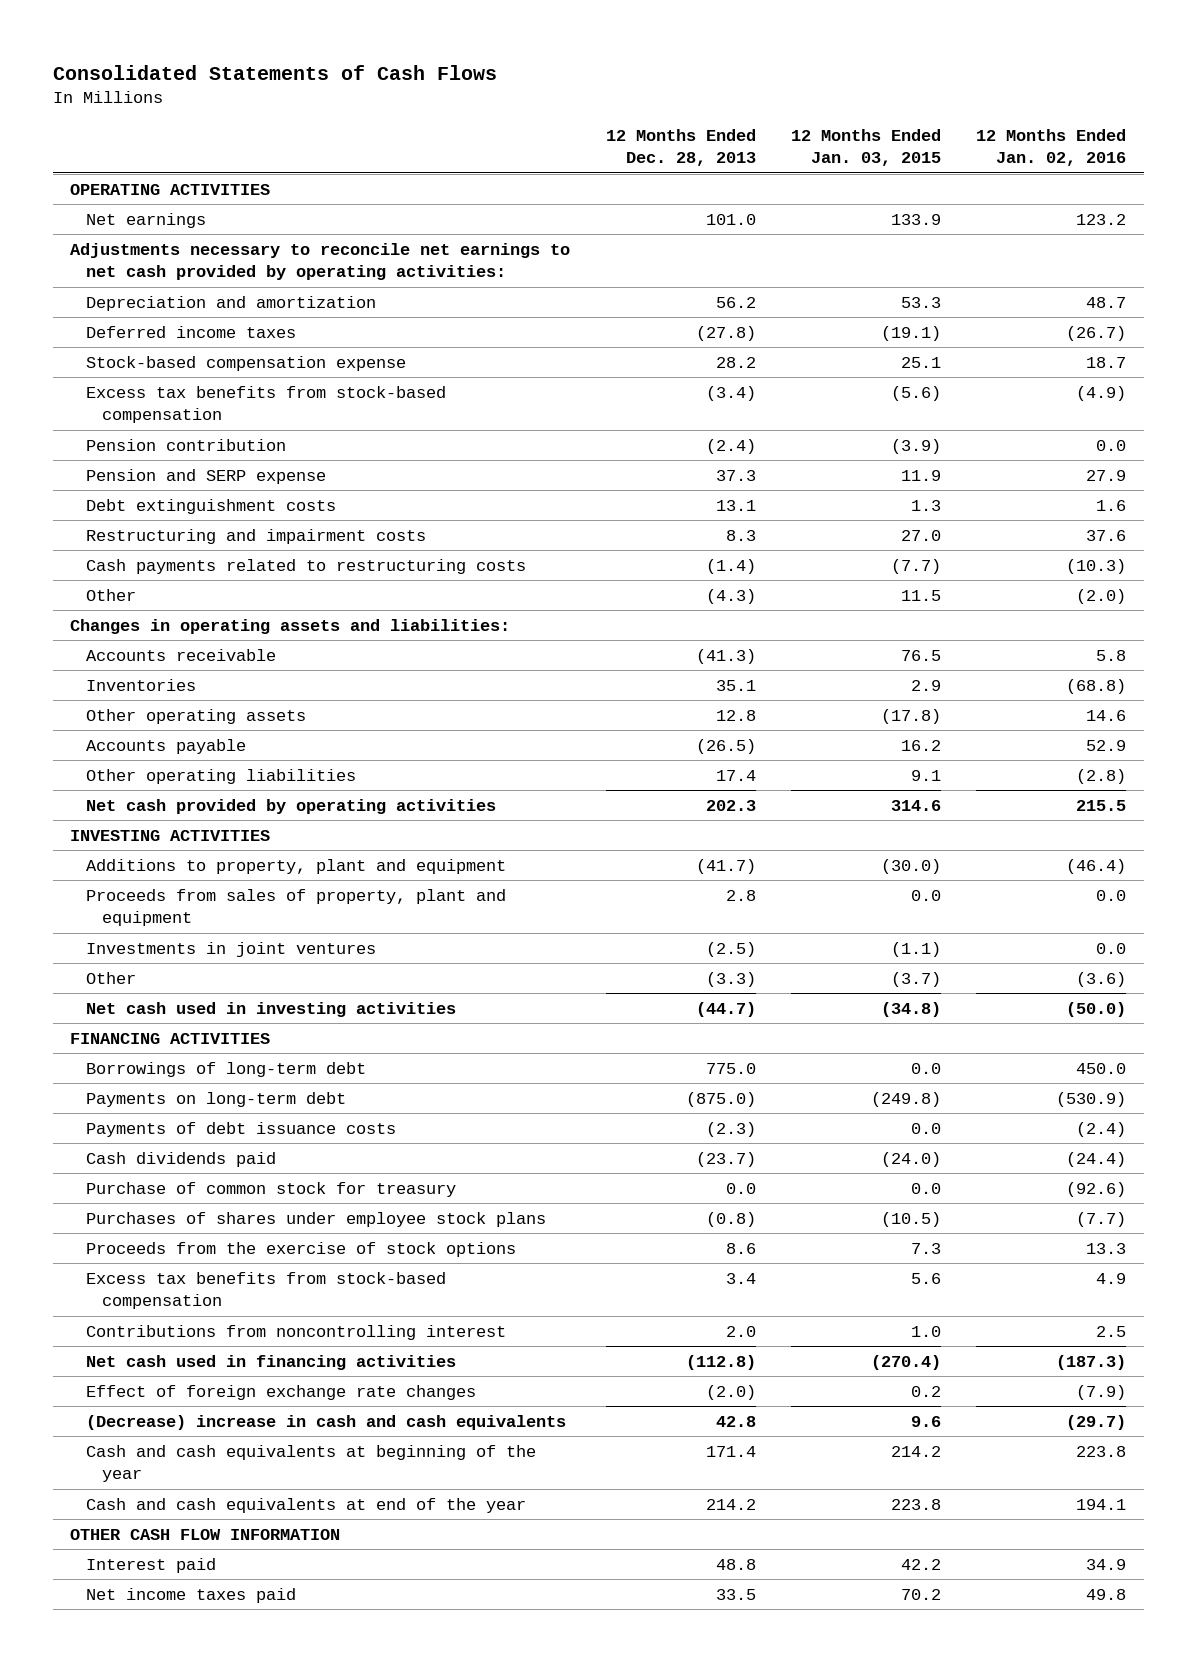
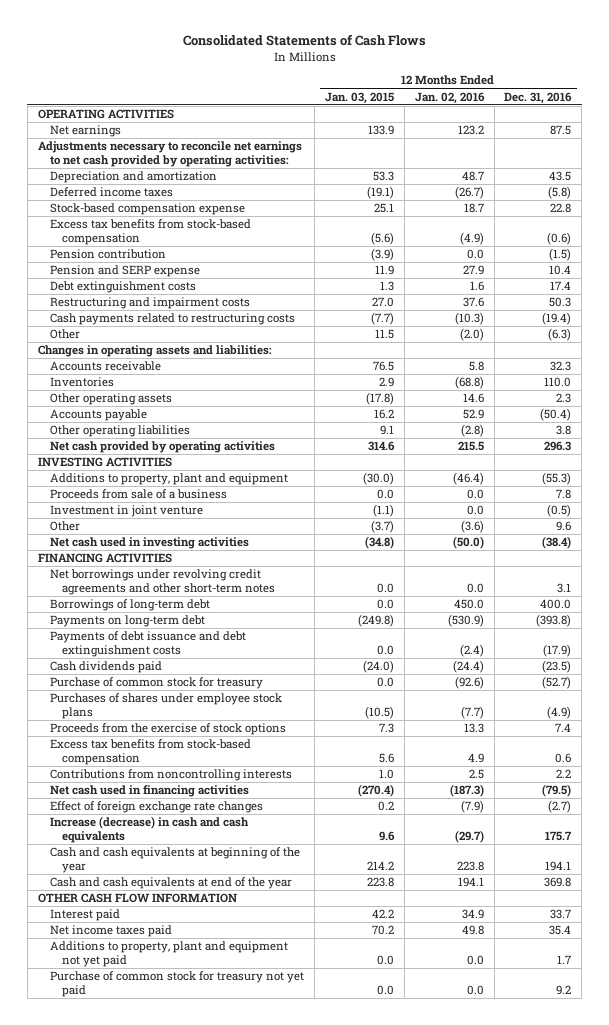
- | 12 Months Ended Dec. 28, 2013 | 12 Months Ended Jan. 03, 2015 | 12 Months Ended Jan. 02, 2016
+ | 12 Months Ended Jan. 03, 2015 | 12 Months Ended Jan. 02, 2016 | 12 Months Ended Dec. 31, 2016
- Proceeds from sales of property, plant and equipment | 2.8 | 0.0 | 0.0
- Investments in joint ventures | (2.5) | (1.1) | 0.0
+ Proceeds from sale of a business | 0.0 | 0.0 | 7.8
+ Investment in joint venture | (1.1) | 0.0 | (0.5)
+ Net borrowings under revolving credit agreements and other short-term notes | 0.0 | 0.0 | 3.1
- Payments of debt issuance costs | (2.3) | 0.0 | (2.4)
+ Payments of debt issuance and debt extinguishment costs | 0.0 | (2.4) | (17.9)
- Contributions from noncontrolling interest | 2.0 | 1.0 | 2.5
+ Contributions from noncontrolling interests | 1.0 | 2.5 | 2.2
- (Decrease) increase in cash and cash equivalents | 42.8 | 9.6 | (29.7)
+ Increase (decrease) in cash and cash equivalents | 9.6 | (29.7) | 175.7
+ Additions to property, plant and equipment not yet paid | 0.0 | 0.0 | 1.7
+ Purchase of common stock for treasury not yet paid | 0.0 | 0.0 | 9.2

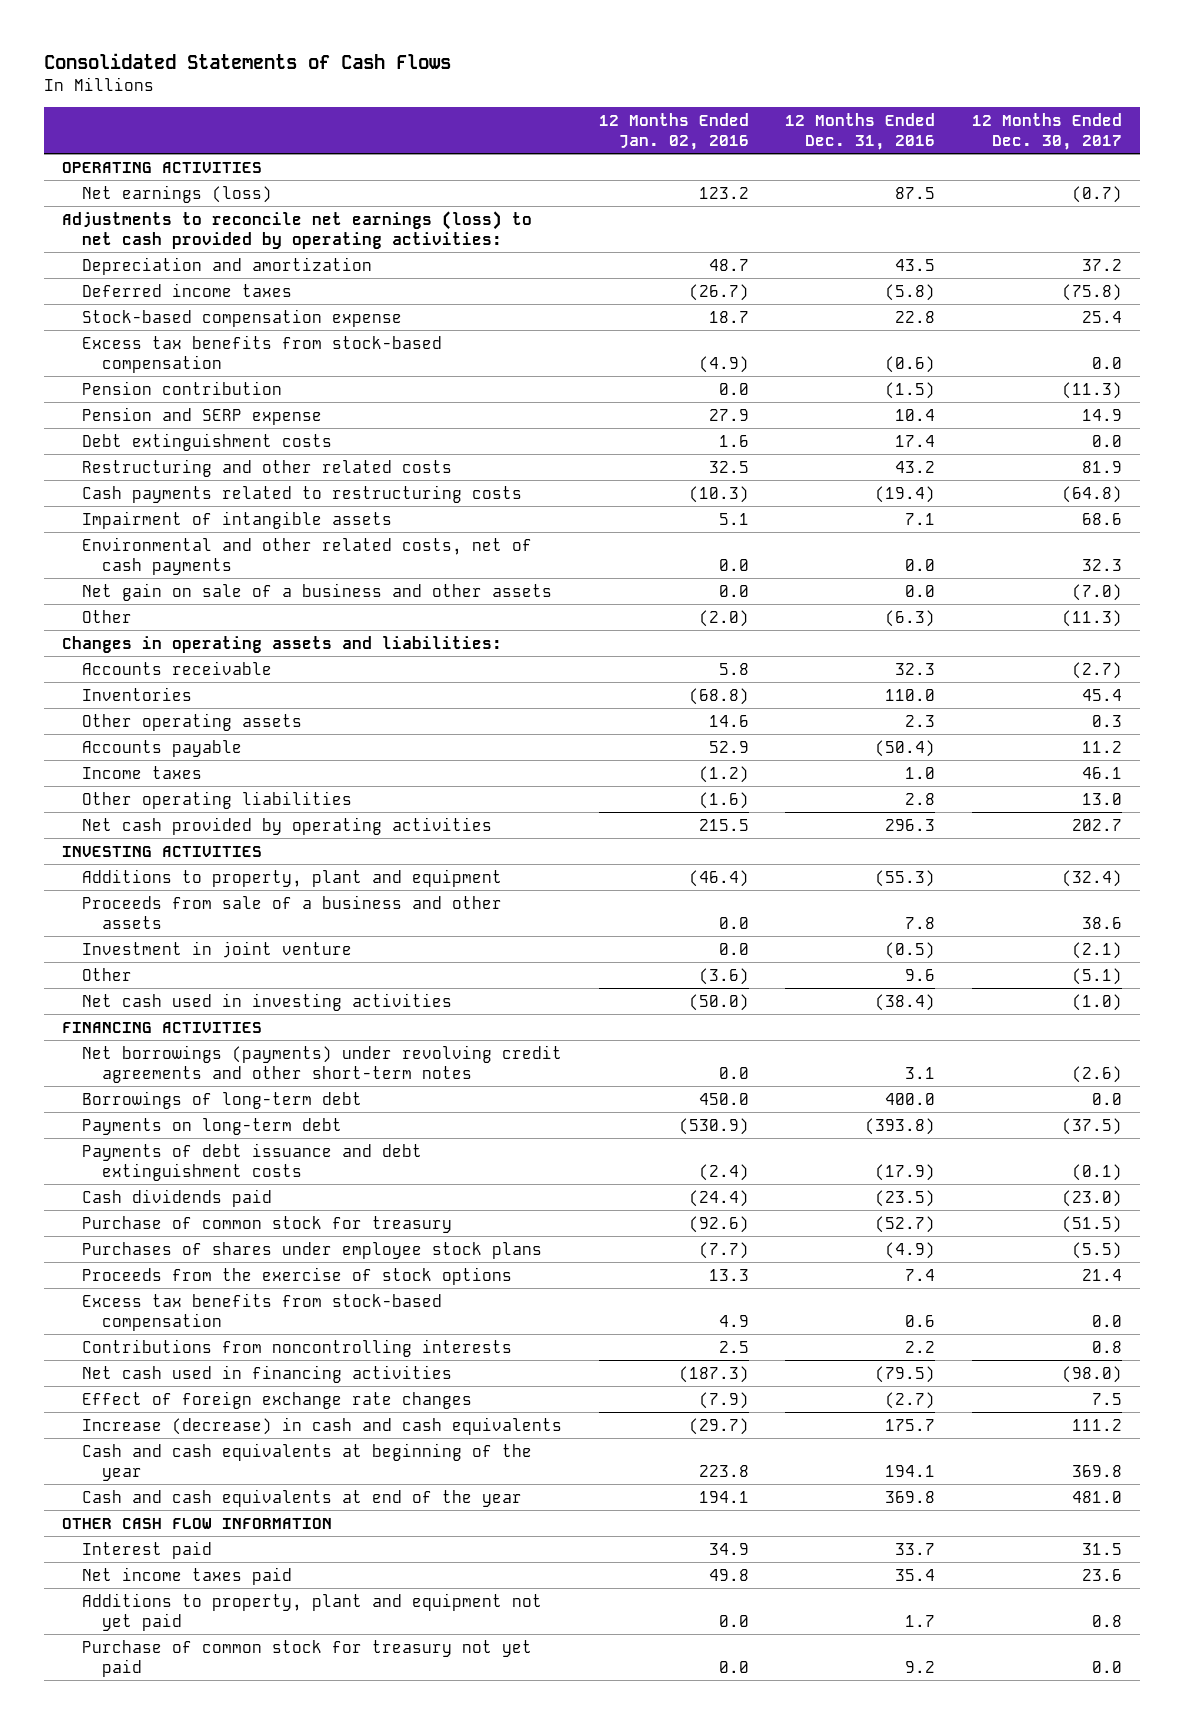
- | 12 Months Ended Jan. 03, 2015 | 12 Months Ended Jan. 02, 2016 | 12 Months Ended Dec. 31, 2016
+ | 12 Months Ended Jan. 02, 2016 | 12 Months Ended Dec. 31, 2016 | 12 Months Ended Dec. 30, 2017
- Net earnings | 133.9 | 123.2 | 87.5
- Adjustments necessary to reconcile net earnings to net cash provided by operating activities:
+ Net earnings (loss) | 123.2 | 87.5 | (0.7)
+ Adjustments to reconcile net earnings (loss) to net cash provided by operating activities:
- Restructuring and impairment costs | 27.0 | 37.6 | 50.3
+ Restructuring and other related costs | 32.5 | 43.2 | 81.9
+ Impairment of intangible assets | 5.1 | 7.1 | 68.6
+ Environmental and other related costs, net of cash payments | 0.0 | 0.0 | 32.3
+ Net gain on sale of a business and other assets | 0.0 | 0.0 | (7.0)
- Other operating liabilities | 9.1 | (2.8) | 3.8
+ Income taxes | (1.2) | 1.0 | 46.1
+ Other operating liabilities | (1.6) | 2.8 | 13.0
- Proceeds from sale of a business | 0.0 | 0.0 | 7.8
+ Proceeds from sale of a business and other assets | 0.0 | 7.8 | 38.6
- Net borrowings under revolving credit agreements and other short-term notes | 0.0 | 0.0 | 3.1
+ Net borrowings (payments) under revolving credit agreements and other short-term notes | 0.0 | 3.1 | (2.6)

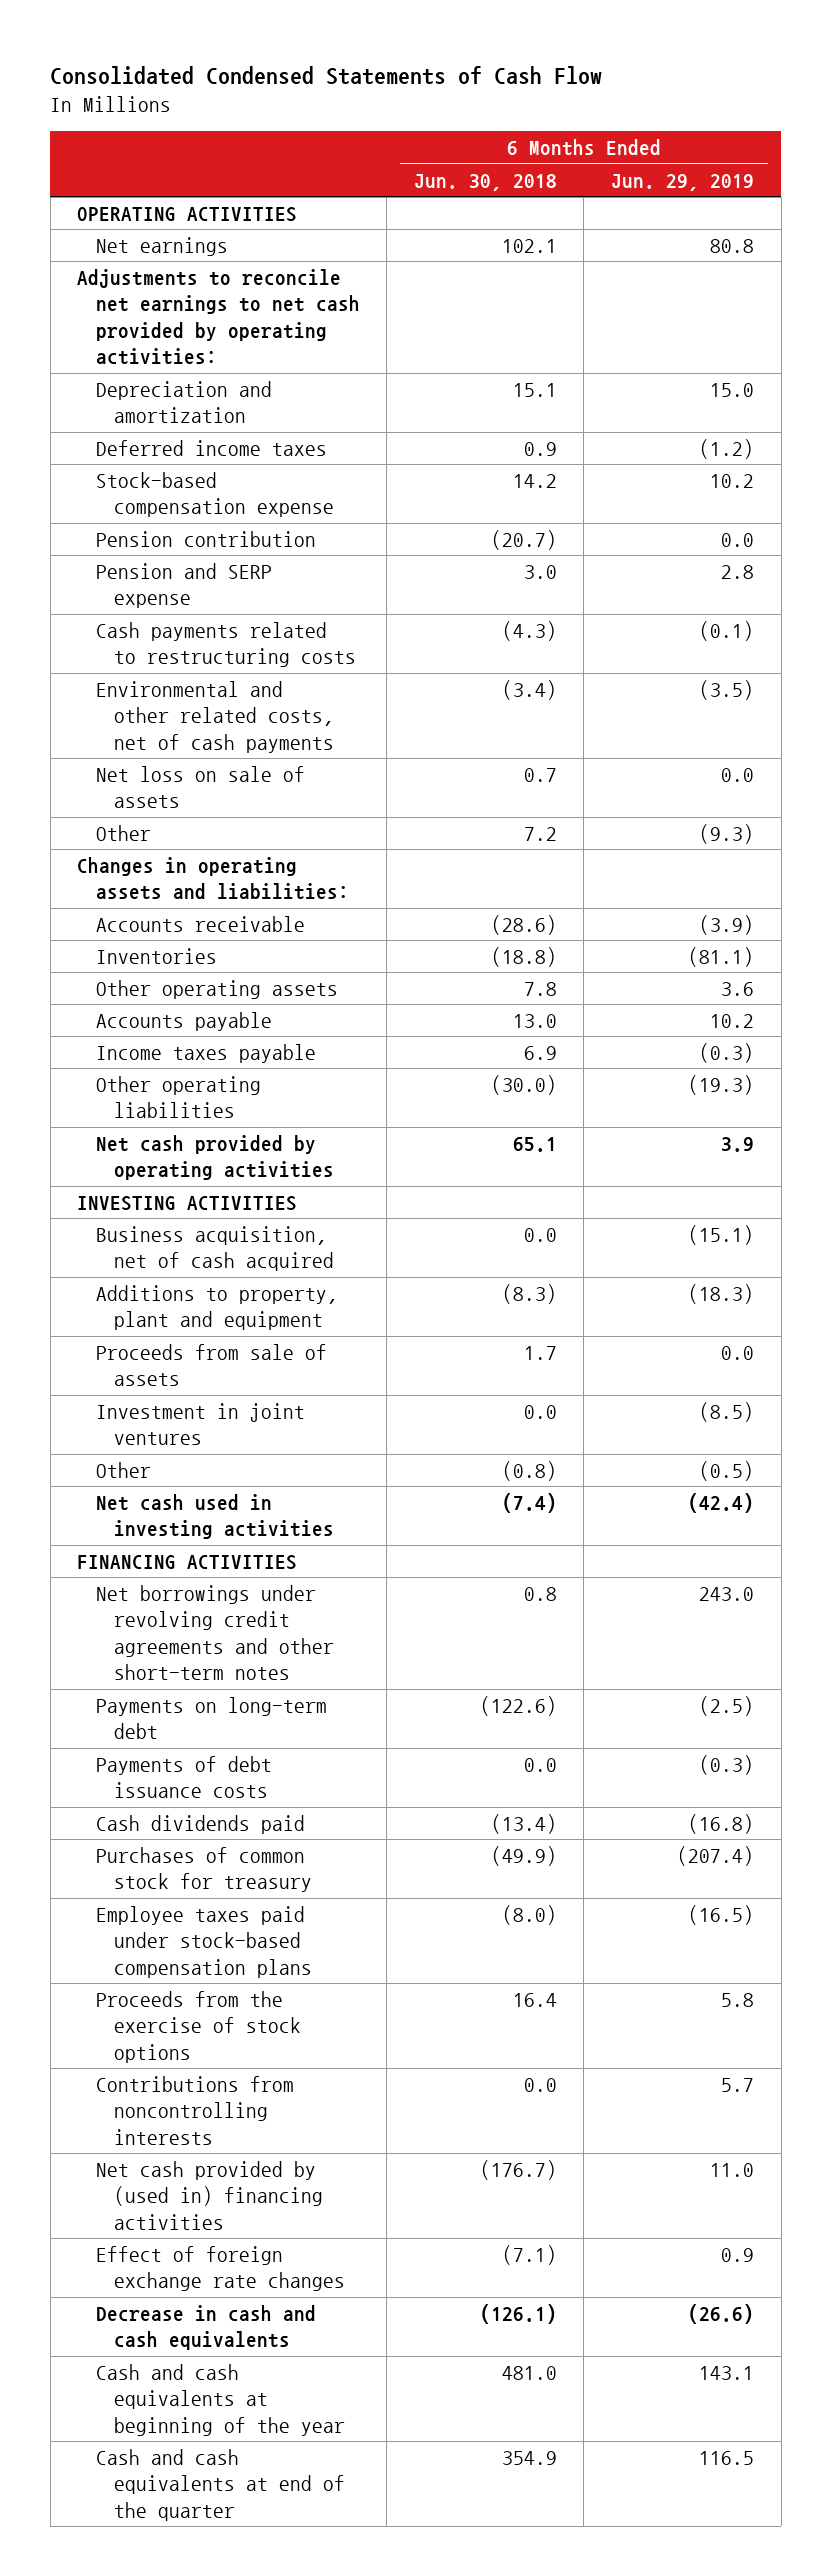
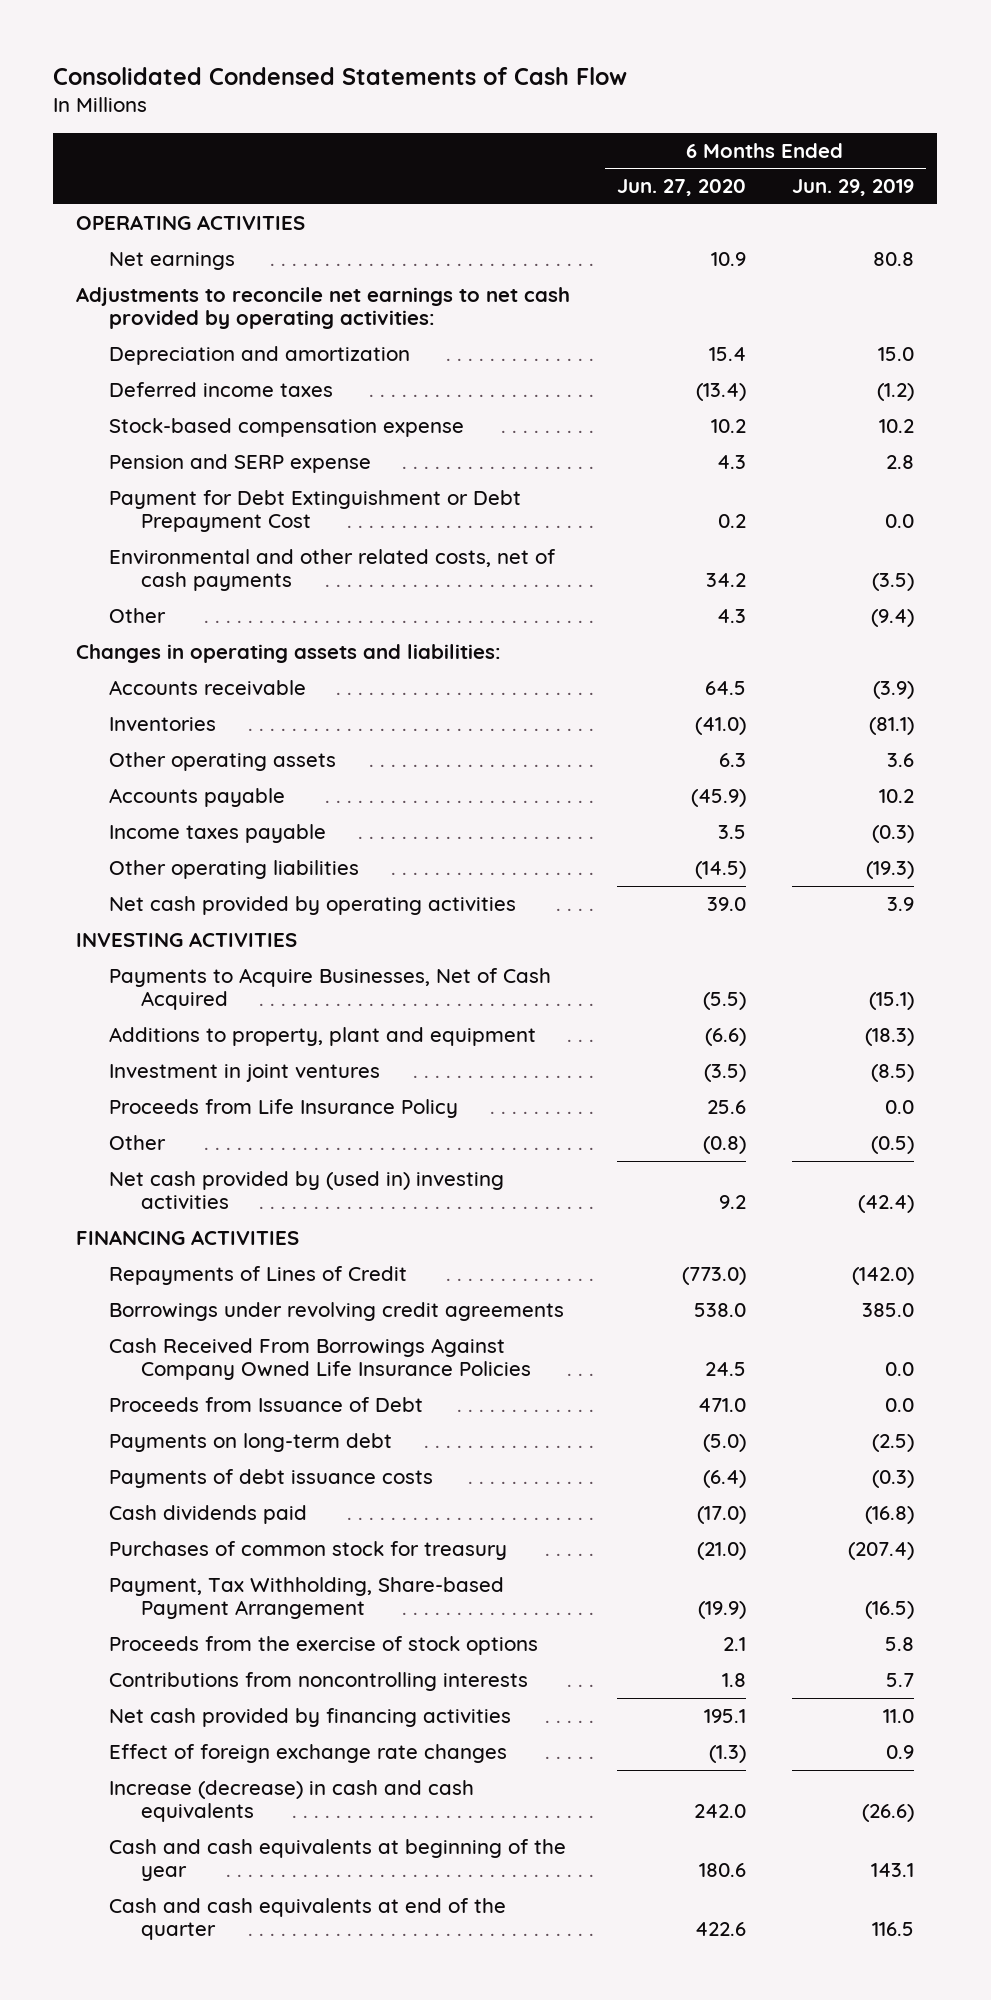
- | 6 Months Ended Jun. 30, 2018 | 6 Months Ended Jun. 29, 2019
+ | 6 Months Ended Jun. 27, 2020 | 6 Months Ended Jun. 29, 2019
- Pension contribution | (20.7) | 0.0
- Cash payments related to restructuring costs | (4.3) | (0.1)
+ Payment for Debt Extinguishment or Debt Prepayment Cost | 0.2 | 0.0
- Net loss on sale of assets | 0.7 | 0.0
- Other | 7.2 | (9.3)
+ Other | 4.3 | (9.4)
- Business acquisition, net of cash acquired | 0.0 | (15.1)
+ Payments to Acquire Businesses, Net of Cash Acquired | (5.5) | (15.1)
- Proceeds from sale of assets | 1.7 | 0.0
+ Proceeds from Life Insurance Policy | 25.6 | 0.0
- Net cash used in investing activities | (7.4) | (42.4)
+ Net cash provided by (used in) investing activities | 9.2 | (42.4)
- Net borrowings under revolving credit agreements and other short-term notes | 0.8 | 243.0
+ Repayments of Lines of Credit | (773.0) | (142.0)
+ Borrowings under revolving credit agreements | 538.0 | 385.0
+ Cash Received From Borrowings Against Company Owned Life Insurance Policies | 24.5 | 0.0
+ Proceeds from Issuance of Debt | 471.0 | 0.0
- Employee taxes paid under stock-based compensation plans | (8.0) | (16.5)
+ Payment, Tax Withholding, Share-based Payment Arrangement | (19.9) | (16.5)
- Net cash provided by (used in) financing activities | (176.7) | 11.0
+ Net cash provided by financing activities | 195.1 | 11.0
- Decrease in cash and cash equivalents | (126.1) | (26.6)
+ Increase (decrease) in cash and cash equivalents | 242.0 | (26.6)

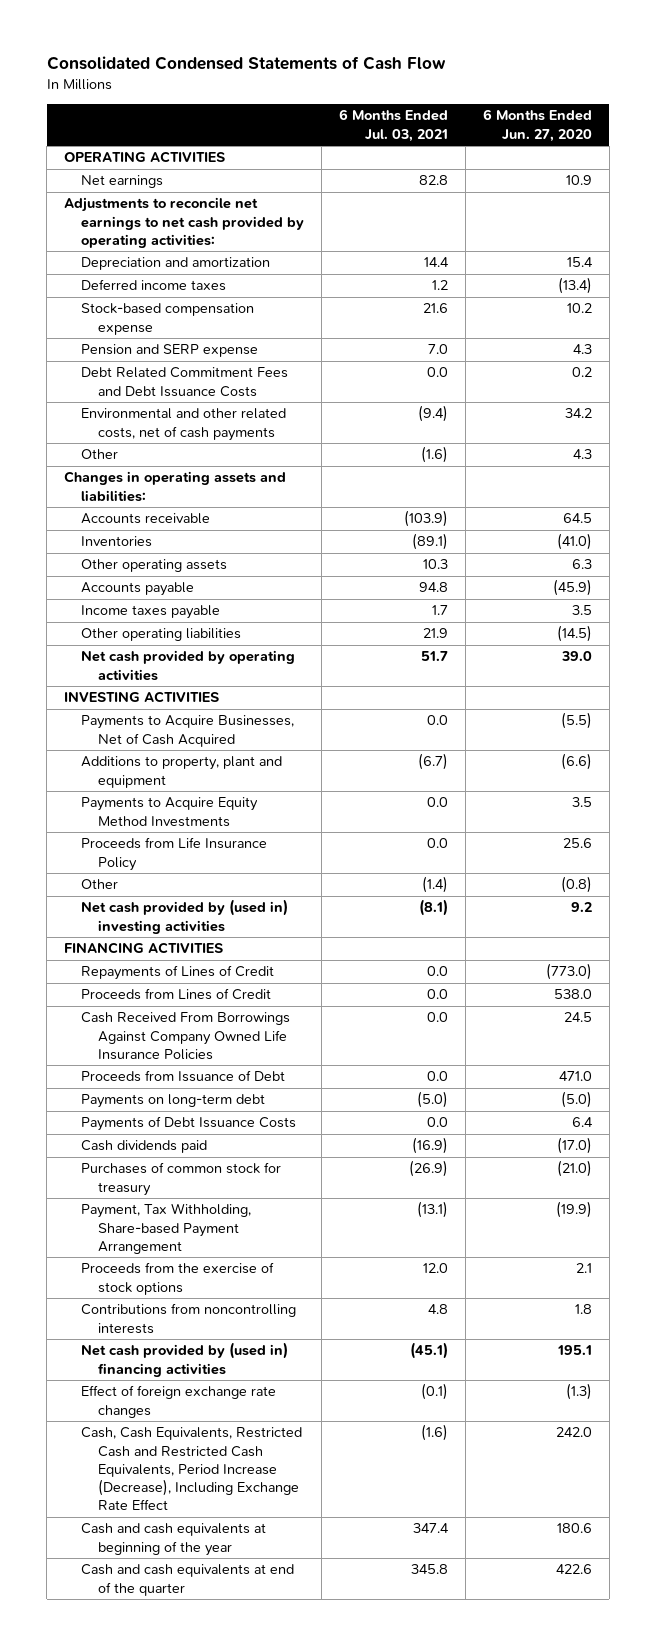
- | 6 Months Ended Jun. 27, 2020 | 6 Months Ended Jun. 29, 2019
+ | 6 Months Ended Jul. 03, 2021 | 6 Months Ended Jun. 27, 2020
- Payment for Debt Extinguishment or Debt Prepayment Cost | 0.2 | 0.0
+ Debt Related Commitment Fees and Debt Issuance Costs | 0.0 | 0.2
- Investment in joint ventures | (3.5) | (8.5)
+ Payments to Acquire Equity Method Investments | 0.0 | 3.5
- Borrowings under revolving credit agreements | 538.0 | 385.0
+ Proceeds from Lines of Credit | 0.0 | 538.0
- Payments of debt issuance costs | (6.4) | (0.3)
+ Payments of Debt Issuance Costs | 0.0 | 6.4
- Net cash provided by financing activities | 195.1 | 11.0
+ Net cash provided by (used in) financing activities | (45.1) | 195.1
- Increase (decrease) in cash and cash equivalents | 242.0 | (26.6)
+ Cash, Cash Equivalents, Restricted Cash and Restricted Cash Equivalents, Period Increase (Decrease), Including Exchange Rate Effect | (1.6) | 242.0

